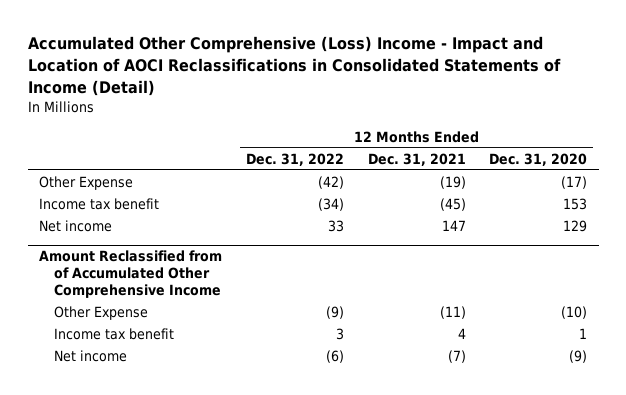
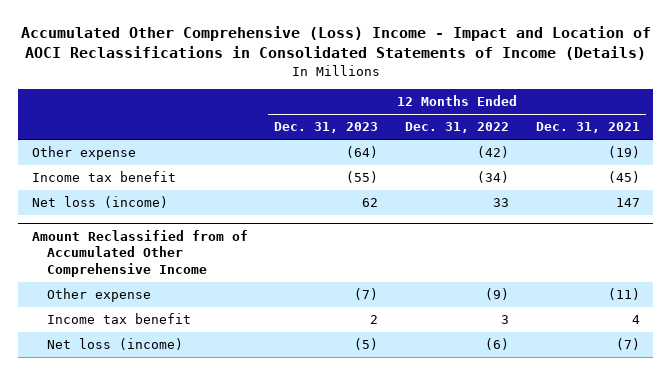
- Accumulated Other Comprehensive (Loss) Income - Impact and Location of AOCI Reclassifications in Consolidated Statements of Income (Detail)
+ Accumulated Other Comprehensive (Loss) Income - Impact and Location of AOCI Reclassifications in Consolidated Statements of Income (Details)
- | 12 Months Ended Dec. 31, 2022 | 12 Months Ended Dec. 31, 2021 | 12 Months Ended Dec. 31, 2020
+ | 12 Months Ended Dec. 31, 2023 | 12 Months Ended Dec. 31, 2022 | 12 Months Ended Dec. 31, 2021
- Other Expense | (42) | (19) | (17)
+ Other expense | (64) | (42) | (19)
- Net income | 33 | 147 | 129
+ Net loss (income) | 62 | 33 | 147
@ Amount Reclassified from of Accumulated Other Comprehensive Income
- Other Expense | (9) | (11) | (10)
+ Other expense | (7) | (9) | (11)
- Net income | (6) | (7) | (9)
+ Net loss (income) | (5) | (6) | (7)

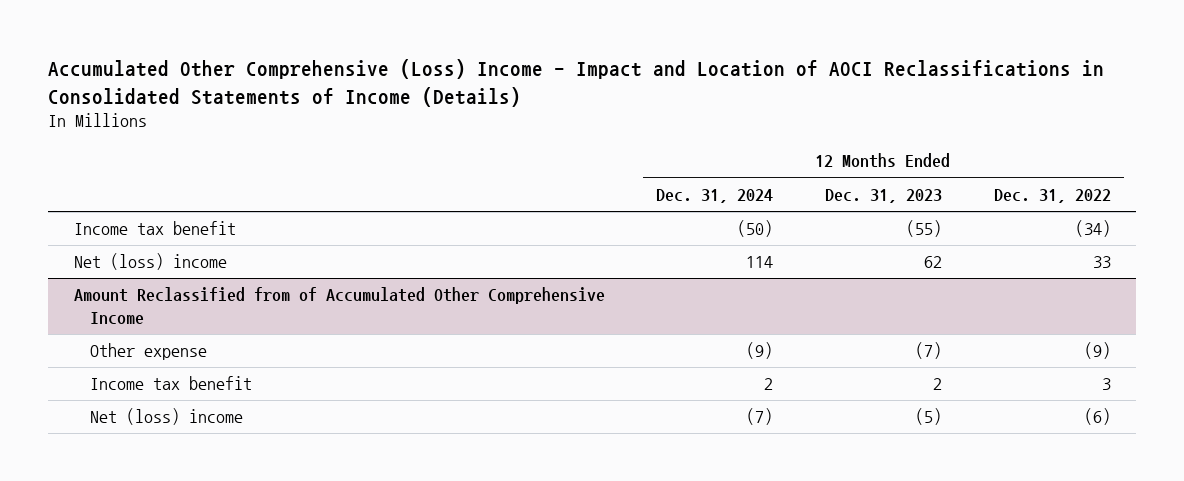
- | 12 Months Ended Dec. 31, 2023 | 12 Months Ended Dec. 31, 2022 | 12 Months Ended Dec. 31, 2021
+ | 12 Months Ended Dec. 31, 2024 | 12 Months Ended Dec. 31, 2023 | 12 Months Ended Dec. 31, 2022
- Other expense | (64) | (42) | (19)
- Net loss (income) | 62 | 33 | 147
+ Net (loss) income | 114 | 62 | 33
@ Amount Reclassified from of Accumulated Other Comprehensive Income
- Net loss (income) | (5) | (6) | (7)
+ Net (loss) income | (7) | (5) | (6)

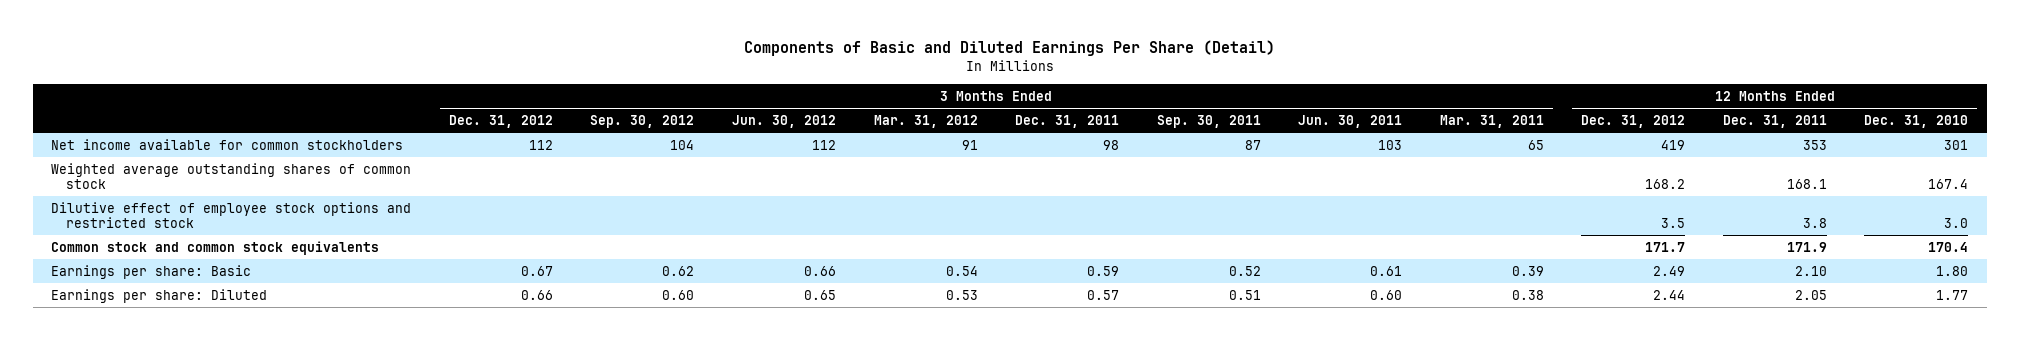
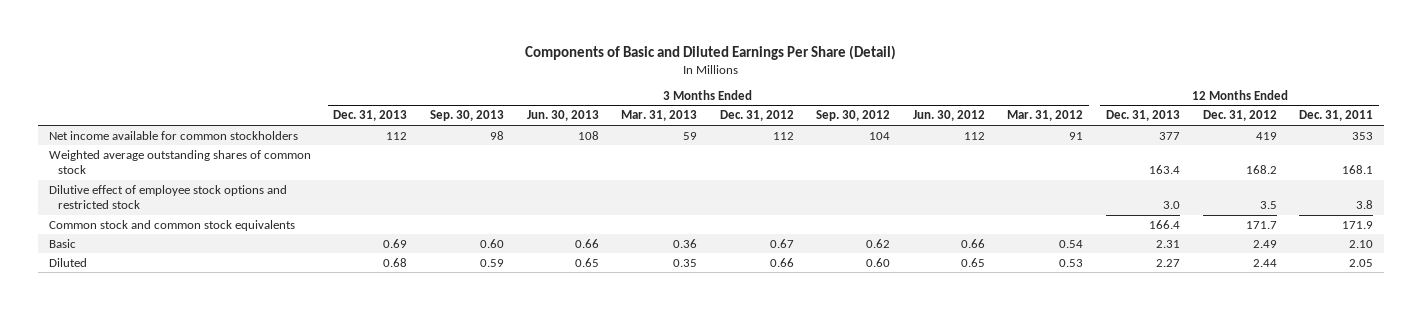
- | 3 Months Ended Dec. 31, 2012 | 3 Months Ended Sep. 30, 2012 | 3 Months Ended Jun. 30, 2012 | 3 Months Ended Mar. 31, 2012 | 3 Months Ended Dec. 31, 2011 | 3 Months Ended Sep. 30, 2011 | 3 Months Ended Jun. 30, 2011 | 3 Months Ended Mar. 31, 2011 | 12 Months Ended Dec. 31, 2012 | 12 Months Ended Dec. 31, 2011 | 12 Months Ended Dec. 31, 2010
+ | 3 Months Ended Dec. 31, 2013 | 3 Months Ended Sep. 30, 2013 | 3 Months Ended Jun. 30, 2013 | 3 Months Ended Mar. 31, 2013 | 3 Months Ended Dec. 31, 2012 | 3 Months Ended Sep. 30, 2012 | 3 Months Ended Jun. 30, 2012 | 3 Months Ended Mar. 31, 2012 | 12 Months Ended Dec. 31, 2013 | 12 Months Ended Dec. 31, 2012 | 12 Months Ended Dec. 31, 2011
- Earnings per share: Basic | 0.67 | 0.62 | 0.66 | 0.54 | 0.59 | 0.52 | 0.61 | 0.39 | 2.49 | 2.10 | 1.80
- Earnings per share: Diluted | 0.66 | 0.60 | 0.65 | 0.53 | 0.57 | 0.51 | 0.60 | 0.38 | 2.44 | 2.05 | 1.77
+ Basic | 0.69 | 0.60 | 0.66 | 0.36 | 0.67 | 0.62 | 0.66 | 0.54 | 2.31 | 2.49 | 2.10
+ Diluted | 0.68 | 0.59 | 0.65 | 0.35 | 0.66 | 0.60 | 0.65 | 0.53 | 2.27 | 2.44 | 2.05

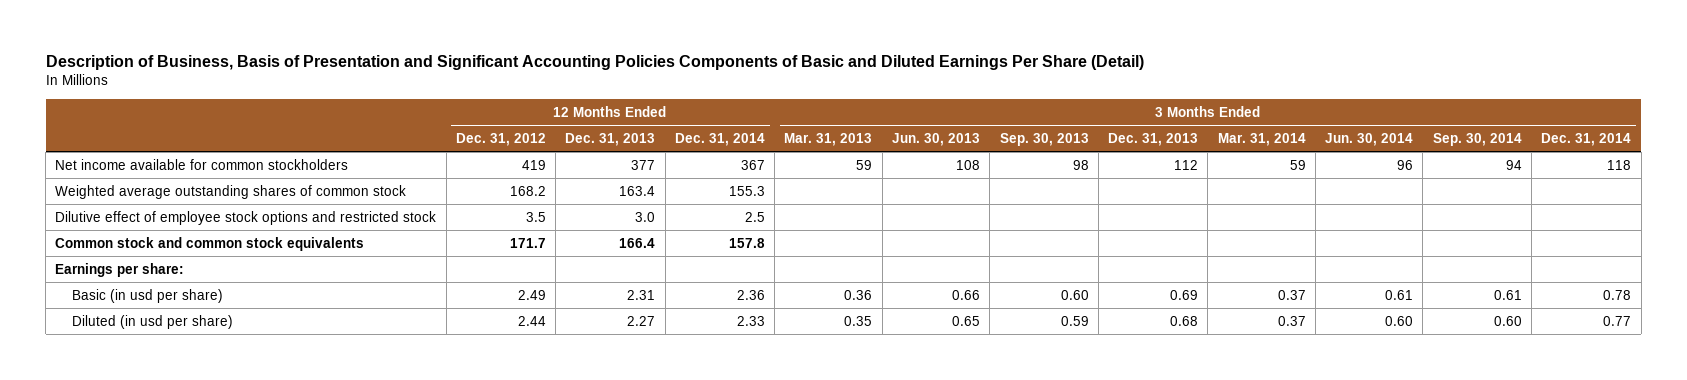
- Components of Basic and Diluted Earnings Per Share (Detail)
+ Description of Business, Basis of Presentation and Significant Accounting Policies Components of Basic and Diluted Earnings Per Share (Detail)
- | 3 Months Ended Dec. 31, 2013 | 3 Months Ended Sep. 30, 2013 | 3 Months Ended Jun. 30, 2013 | 3 Months Ended Mar. 31, 2013 | 3 Months Ended Dec. 31, 2012 | 3 Months Ended Sep. 30, 2012 | 3 Months Ended Jun. 30, 2012 | 3 Months Ended Mar. 31, 2012 | 12 Months Ended Dec. 31, 2013 | 12 Months Ended Dec. 31, 2012 | 12 Months Ended Dec. 31, 2011
+ | 12 Months Ended Dec. 31, 2012 | 12 Months Ended Dec. 31, 2013 | 12 Months Ended Dec. 31, 2014 | 3 Months Ended Mar. 31, 2013 | 3 Months Ended Jun. 30, 2013 | 3 Months Ended Sep. 30, 2013 | 3 Months Ended Dec. 31, 2013 | 3 Months Ended Mar. 31, 2014 | 3 Months Ended Jun. 30, 2014 | 3 Months Ended Sep. 30, 2014 | 3 Months Ended Dec. 31, 2014
- Basic | 0.69 | 0.60 | 0.66 | 0.36 | 0.67 | 0.62 | 0.66 | 0.54 | 2.31 | 2.49 | 2.10
- Diluted | 0.68 | 0.59 | 0.65 | 0.35 | 0.66 | 0.60 | 0.65 | 0.53 | 2.27 | 2.44 | 2.05
+ Earnings per share:
+ Basic (in usd per share) | 2.49 | 2.31 | 2.36 | 0.36 | 0.66 | 0.60 | 0.69 | 0.37 | 0.61 | 0.61 | 0.78
+ Diluted (in usd per share) | 2.44 | 2.27 | 2.33 | 0.35 | 0.65 | 0.59 | 0.68 | 0.37 | 0.60 | 0.60 | 0.77

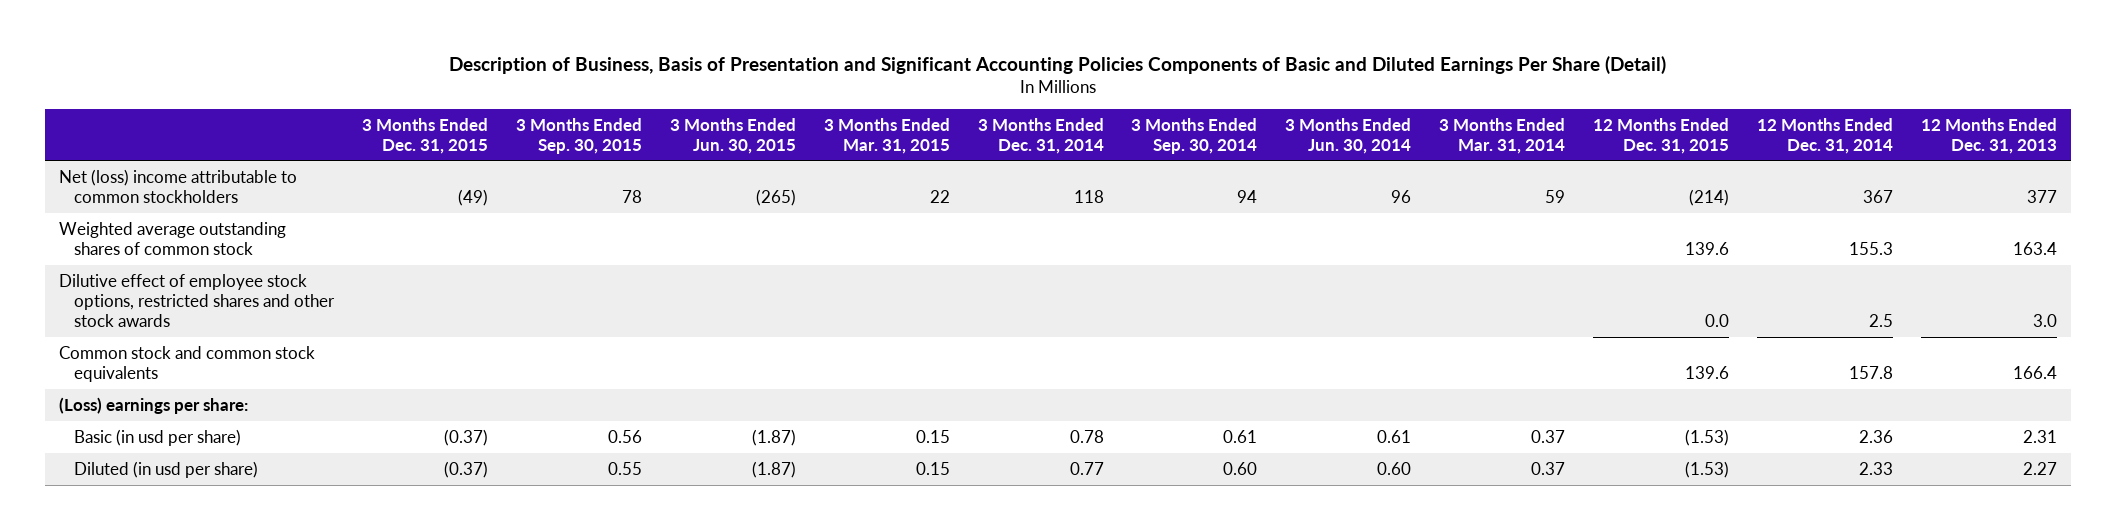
- | 12 Months Ended Dec. 31, 2012 | 12 Months Ended Dec. 31, 2013 | 12 Months Ended Dec. 31, 2014 | 3 Months Ended Mar. 31, 2013 | 3 Months Ended Jun. 30, 2013 | 3 Months Ended Sep. 30, 2013 | 3 Months Ended Dec. 31, 2013 | 3 Months Ended Mar. 31, 2014 | 3 Months Ended Jun. 30, 2014 | 3 Months Ended Sep. 30, 2014 | 3 Months Ended Dec. 31, 2014
+ | 3 Months Ended Dec. 31, 2015 | 3 Months Ended Sep. 30, 2015 | 3 Months Ended Jun. 30, 2015 | 3 Months Ended Mar. 31, 2015 | 3 Months Ended Dec. 31, 2014 | 3 Months Ended Sep. 30, 2014 | 3 Months Ended Jun. 30, 2014 | 3 Months Ended Mar. 31, 2014 | 12 Months Ended Dec. 31, 2015 | 12 Months Ended Dec. 31, 2014 | 12 Months Ended Dec. 31, 2013
- Net income available for common stockholders | 419 | 377 | 367 | 59 | 108 | 98 | 112 | 59 | 96 | 94 | 118
+ Net (loss) income attributable to common stockholders | (49) | 78 | (265) | 22 | 118 | 94 | 96 | 59 | (214) | 367 | 377
- Dilutive effect of employee stock options and restricted stock | 3.5 | 3.0 | 2.5 | | | | | | | |
+ Dilutive effect of employee stock options, restricted shares and other stock awards | | | | | | | | | 0.0 | 2.5 | 3.0
- Earnings per share:
+ (Loss) earnings per share:

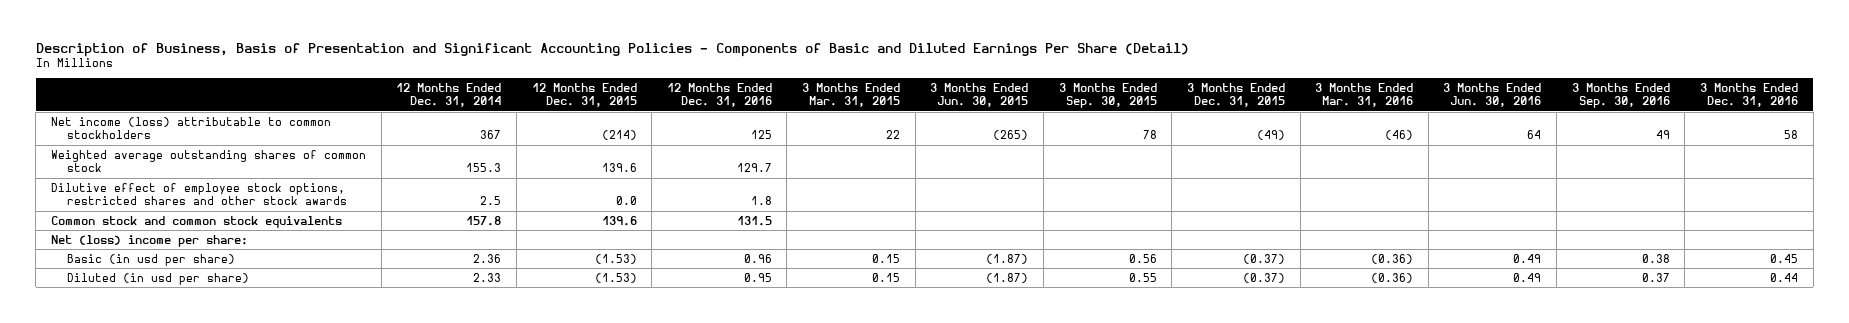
- Description of Business, Basis of Presentation and Significant Accounting Policies Components of Basic and Diluted Earnings Per Share (Detail)
+ Description of Business, Basis of Presentation and Significant Accounting Policies - Components of Basic and Diluted Earnings Per Share (Detail)
- | 3 Months Ended Dec. 31, 2015 | 3 Months Ended Sep. 30, 2015 | 3 Months Ended Jun. 30, 2015 | 3 Months Ended Mar. 31, 2015 | 3 Months Ended Dec. 31, 2014 | 3 Months Ended Sep. 30, 2014 | 3 Months Ended Jun. 30, 2014 | 3 Months Ended Mar. 31, 2014 | 12 Months Ended Dec. 31, 2015 | 12 Months Ended Dec. 31, 2014 | 12 Months Ended Dec. 31, 2013
+ | 12 Months Ended Dec. 31, 2014 | 12 Months Ended Dec. 31, 2015 | 12 Months Ended Dec. 31, 2016 | 3 Months Ended Mar. 31, 2015 | 3 Months Ended Jun. 30, 2015 | 3 Months Ended Sep. 30, 2015 | 3 Months Ended Dec. 31, 2015 | 3 Months Ended Mar. 31, 2016 | 3 Months Ended Jun. 30, 2016 | 3 Months Ended Sep. 30, 2016 | 3 Months Ended Dec. 31, 2016
- Net (loss) income attributable to common stockholders | (49) | 78 | (265) | 22 | 118 | 94 | 96 | 59 | (214) | 367 | 377
+ Net income (loss) attributable to common stockholders | 367 | (214) | 125 | 22 | (265) | 78 | (49) | (46) | 64 | 49 | 58
- (Loss) earnings per share:
+ Net (loss) income per share:

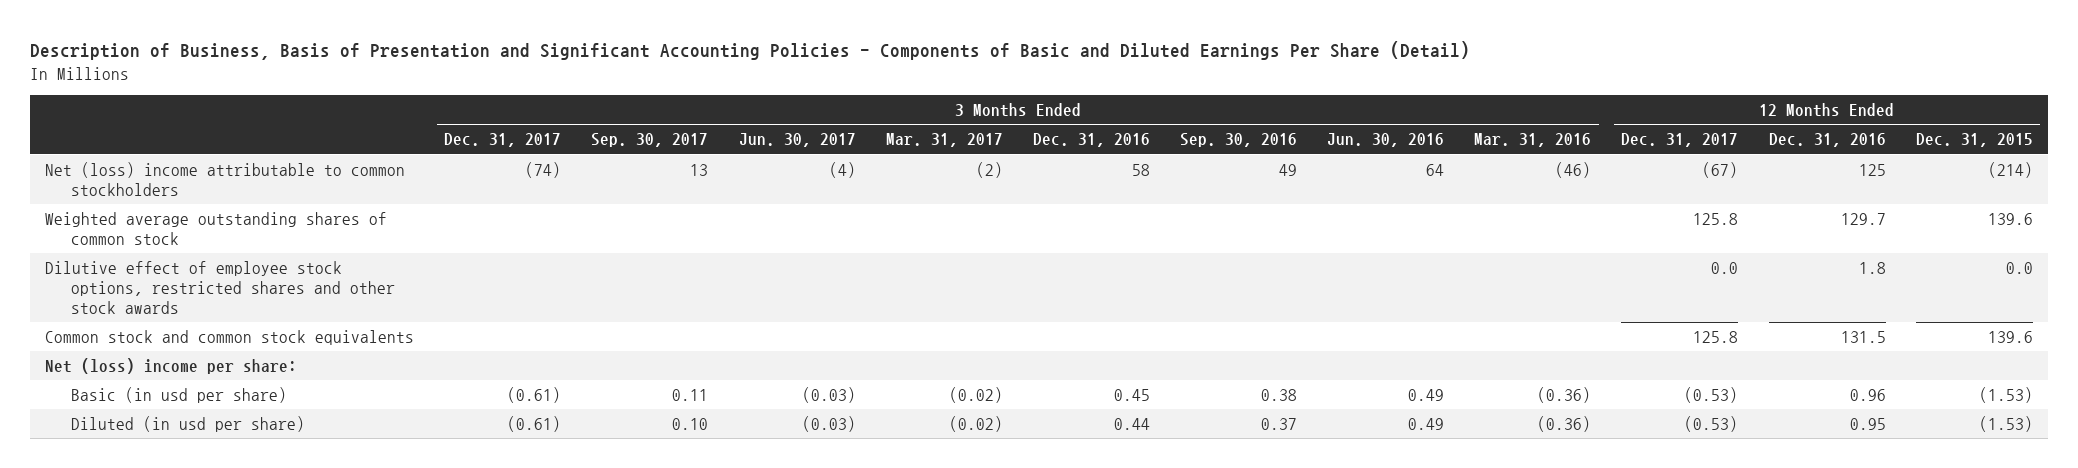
- | 12 Months Ended Dec. 31, 2014 | 12 Months Ended Dec. 31, 2015 | 12 Months Ended Dec. 31, 2016 | 3 Months Ended Mar. 31, 2015 | 3 Months Ended Jun. 30, 2015 | 3 Months Ended Sep. 30, 2015 | 3 Months Ended Dec. 31, 2015 | 3 Months Ended Mar. 31, 2016 | 3 Months Ended Jun. 30, 2016 | 3 Months Ended Sep. 30, 2016 | 3 Months Ended Dec. 31, 2016
+ | 3 Months Ended Dec. 31, 2017 | 3 Months Ended Sep. 30, 2017 | 3 Months Ended Jun. 30, 2017 | 3 Months Ended Mar. 31, 2017 | 3 Months Ended Dec. 31, 2016 | 3 Months Ended Sep. 30, 2016 | 3 Months Ended Jun. 30, 2016 | 3 Months Ended Mar. 31, 2016 | 12 Months Ended Dec. 31, 2017 | 12 Months Ended Dec. 31, 2016 | 12 Months Ended Dec. 31, 2015
- Net income (loss) attributable to common stockholders | 367 | (214) | 125 | 22 | (265) | 78 | (49) | (46) | 64 | 49 | 58
+ Net (loss) income attributable to common stockholders | (74) | 13 | (4) | (2) | 58 | 49 | 64 | (46) | (67) | 125 | (214)

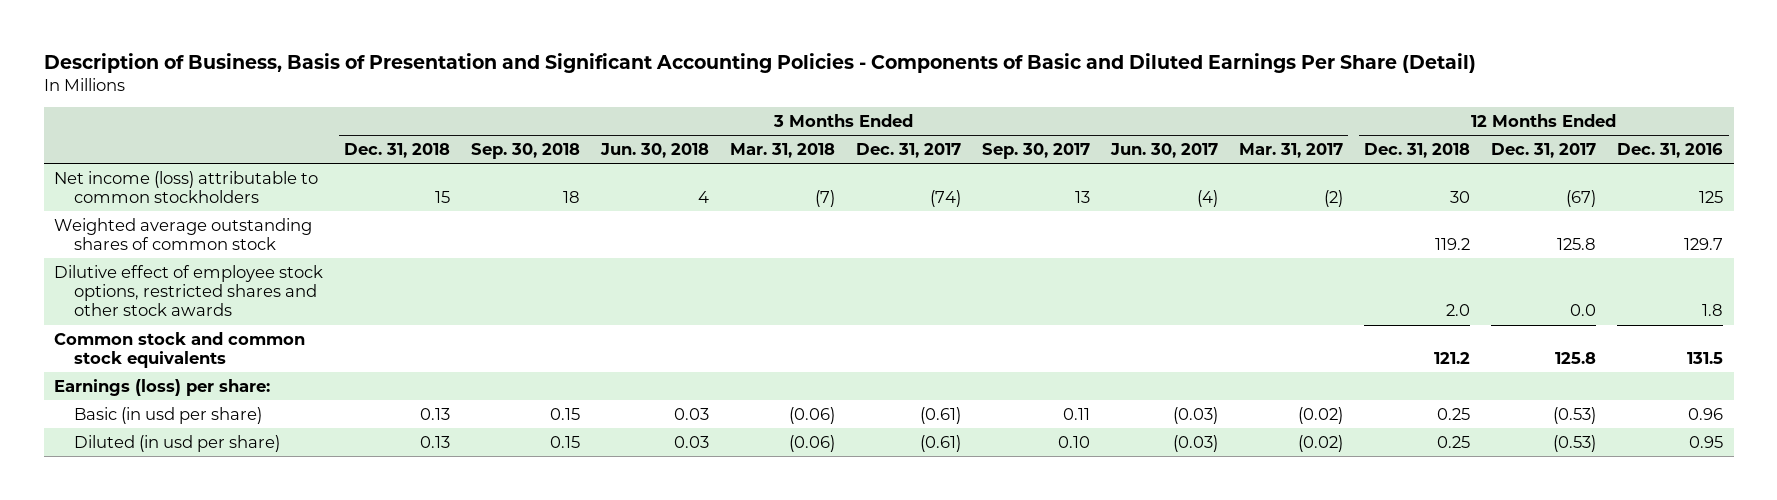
- | 3 Months Ended Dec. 31, 2017 | 3 Months Ended Sep. 30, 2017 | 3 Months Ended Jun. 30, 2017 | 3 Months Ended Mar. 31, 2017 | 3 Months Ended Dec. 31, 2016 | 3 Months Ended Sep. 30, 2016 | 3 Months Ended Jun. 30, 2016 | 3 Months Ended Mar. 31, 2016 | 12 Months Ended Dec. 31, 2017 | 12 Months Ended Dec. 31, 2016 | 12 Months Ended Dec. 31, 2015
+ | 3 Months Ended Dec. 31, 2018 | 3 Months Ended Sep. 30, 2018 | 3 Months Ended Jun. 30, 2018 | 3 Months Ended Mar. 31, 2018 | 3 Months Ended Dec. 31, 2017 | 3 Months Ended Sep. 30, 2017 | 3 Months Ended Jun. 30, 2017 | 3 Months Ended Mar. 31, 2017 | 12 Months Ended Dec. 31, 2018 | 12 Months Ended Dec. 31, 2017 | 12 Months Ended Dec. 31, 2016
- Net (loss) income attributable to common stockholders | (74) | 13 | (4) | (2) | 58 | 49 | 64 | (46) | (67) | 125 | (214)
+ Net income (loss) attributable to common stockholders | 15 | 18 | 4 | (7) | (74) | 13 | (4) | (2) | 30 | (67) | 125
- Net (loss) income per share:
+ Earnings (loss) per share:

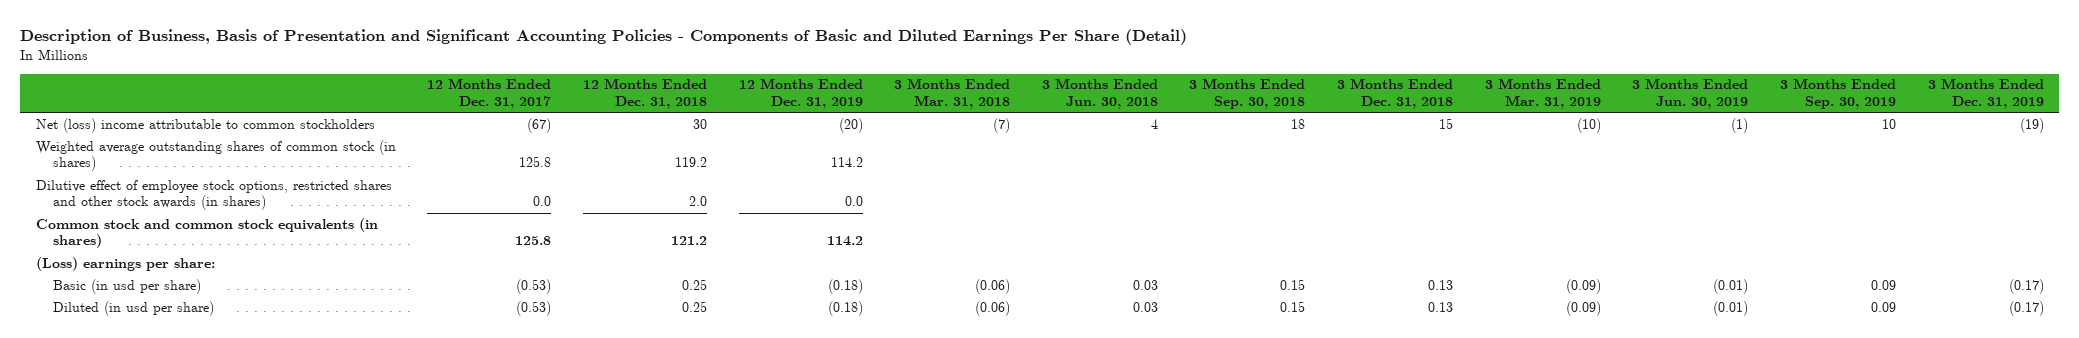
- | 3 Months Ended Dec. 31, 2018 | 3 Months Ended Sep. 30, 2018 | 3 Months Ended Jun. 30, 2018 | 3 Months Ended Mar. 31, 2018 | 3 Months Ended Dec. 31, 2017 | 3 Months Ended Sep. 30, 2017 | 3 Months Ended Jun. 30, 2017 | 3 Months Ended Mar. 31, 2017 | 12 Months Ended Dec. 31, 2018 | 12 Months Ended Dec. 31, 2017 | 12 Months Ended Dec. 31, 2016
+ | 12 Months Ended Dec. 31, 2017 | 12 Months Ended Dec. 31, 2018 | 12 Months Ended Dec. 31, 2019 | 3 Months Ended Mar. 31, 2018 | 3 Months Ended Jun. 30, 2018 | 3 Months Ended Sep. 30, 2018 | 3 Months Ended Dec. 31, 2018 | 3 Months Ended Mar. 31, 2019 | 3 Months Ended Jun. 30, 2019 | 3 Months Ended Sep. 30, 2019 | 3 Months Ended Dec. 31, 2019
- Net income (loss) attributable to common stockholders | 15 | 18 | 4 | (7) | (74) | 13 | (4) | (2) | 30 | (67) | 125
- Weighted average outstanding shares of common stock | | | | | | | | | 119.2 | 125.8 | 129.7
- Dilutive effect of employee stock options, restricted shares and other stock awards | | | | | | | | | 2.0 | 0.0 | 1.8
- Common stock and common stock equivalents | | | | | | | | | 121.2 | 125.8 | 131.5
- Earnings (loss) per share:
+ Net (loss) income attributable to common stockholders | (67) | 30 | (20) | (7) | 4 | 18 | 15 | (10) | (1) | 10 | (19)
+ Weighted average outstanding shares of common stock (in shares) | 125.8 | 119.2 | 114.2 | | | | | | | |
+ Dilutive effect of employee stock options, restricted shares and other stock awards (in shares) | 0.0 | 2.0 | 0.0 | | | | | | | |
+ Common stock and common stock equivalents (in shares) | 125.8 | 121.2 | 114.2 | | | | | | | |
+ (Loss) earnings per share:

